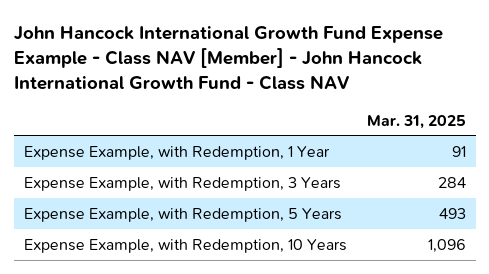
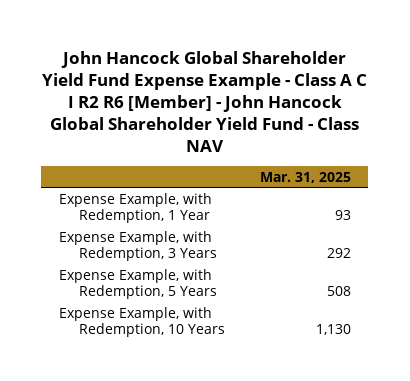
- John Hancock International Growth Fund Expense Example - Class NAV [Member] - John Hancock International Growth Fund - Class NAV
+ John Hancock Global Shareholder Yield Fund Expense Example - Class A C I R2 R6 [Member] - John Hancock Global Shareholder Yield Fund - Class NAV
- Expense Example, with Redemption, 1 Year | 91
- Expense Example, with Redemption, 3 Years | 284
- Expense Example, with Redemption, 5 Years | 493
- Expense Example, with Redemption, 10 Years | 1,096
+ Expense Example, with Redemption, 1 Year | 93
+ Expense Example, with Redemption, 3 Years | 292
+ Expense Example, with Redemption, 5 Years | 508
+ Expense Example, with Redemption, 10 Years | 1,130

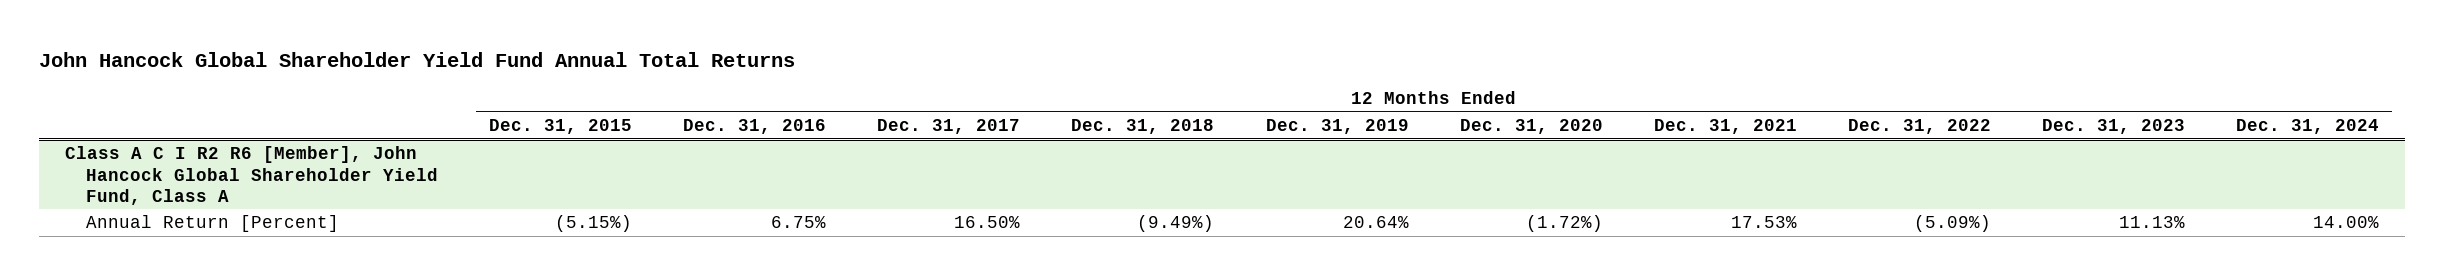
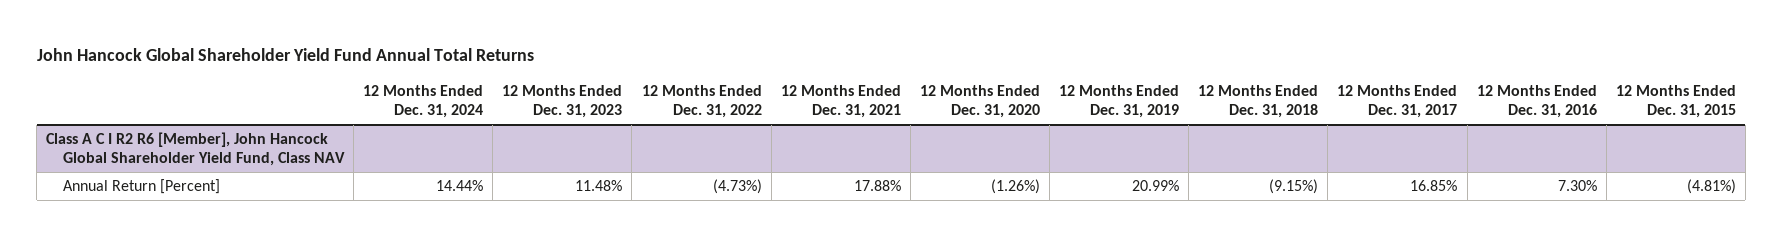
- | 12 Months Ended Dec. 31, 2015 | 12 Months Ended Dec. 31, 2016 | 12 Months Ended Dec. 31, 2017 | 12 Months Ended Dec. 31, 2018 | 12 Months Ended Dec. 31, 2019 | 12 Months Ended Dec. 31, 2020 | 12 Months Ended Dec. 31, 2021 | 12 Months Ended Dec. 31, 2022 | 12 Months Ended Dec. 31, 2023 | 12 Months Ended Dec. 31, 2024
+ | 12 Months Ended Dec. 31, 2024 | 12 Months Ended Dec. 31, 2023 | 12 Months Ended Dec. 31, 2022 | 12 Months Ended Dec. 31, 2021 | 12 Months Ended Dec. 31, 2020 | 12 Months Ended Dec. 31, 2019 | 12 Months Ended Dec. 31, 2018 | 12 Months Ended Dec. 31, 2017 | 12 Months Ended Dec. 31, 2016 | 12 Months Ended Dec. 31, 2015
- Class A C I R2 R6 [Member], John Hancock Global Shareholder Yield Fund, Class A
- Annual Return [Percent] | (5.15%) | 6.75% | 16.50% | (9.49%) | 20.64% | (1.72%) | 17.53% | (5.09%) | 11.13% | 14.00%
+ Class A C I R2 R6 [Member], John Hancock Global Shareholder Yield Fund, Class NAV
+ Annual Return [Percent] | 14.44% | 11.48% | (4.73%) | 17.88% | (1.26%) | 20.99% | (9.15%) | 16.85% | 7.30% | (4.81%)

